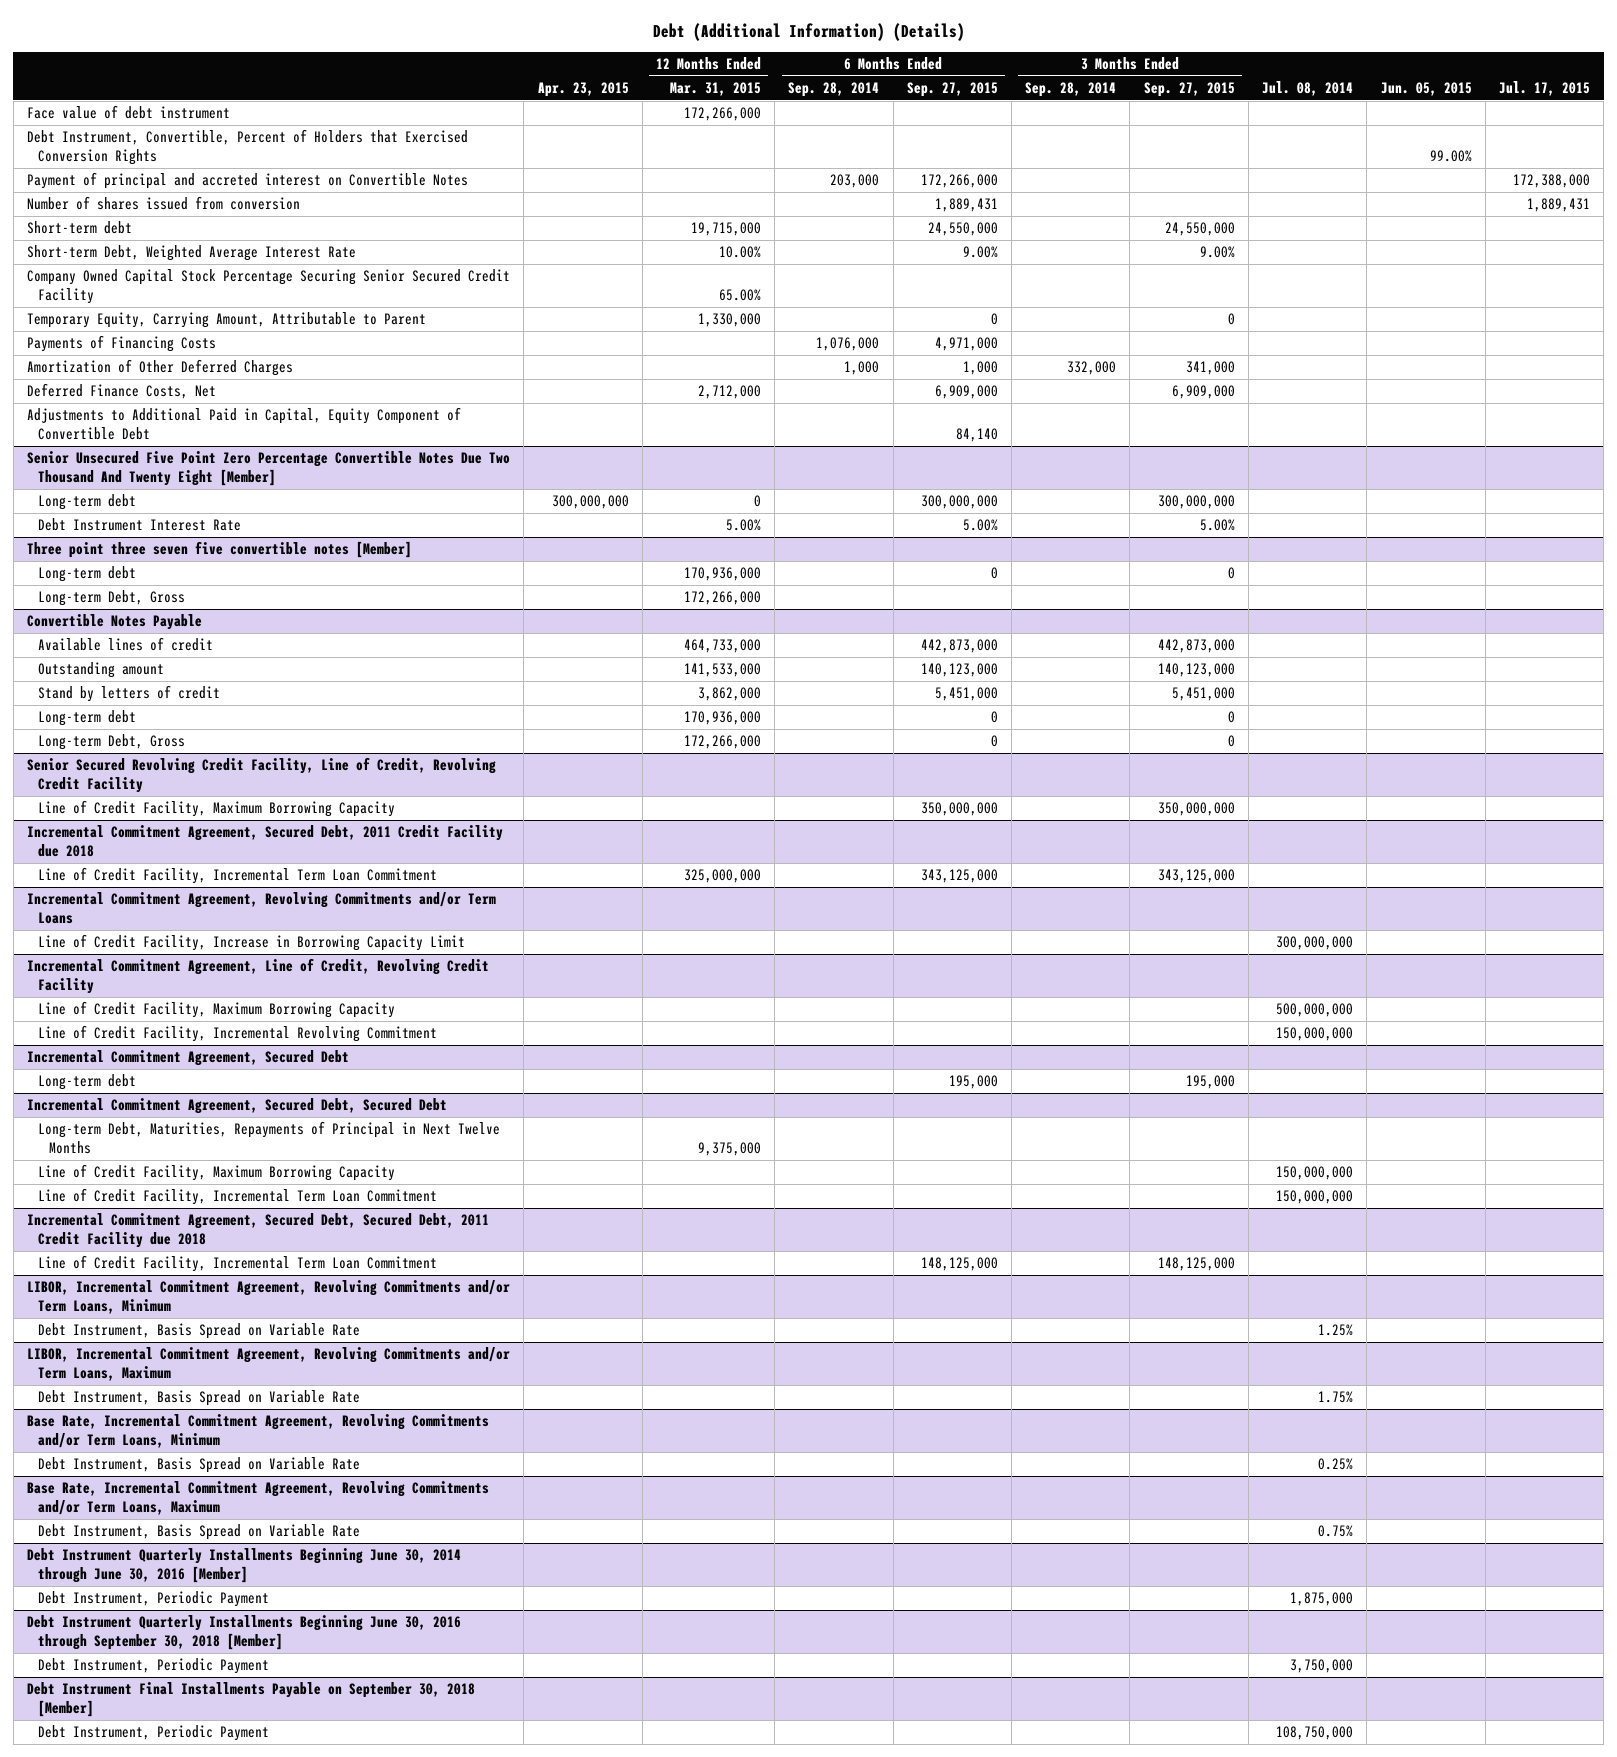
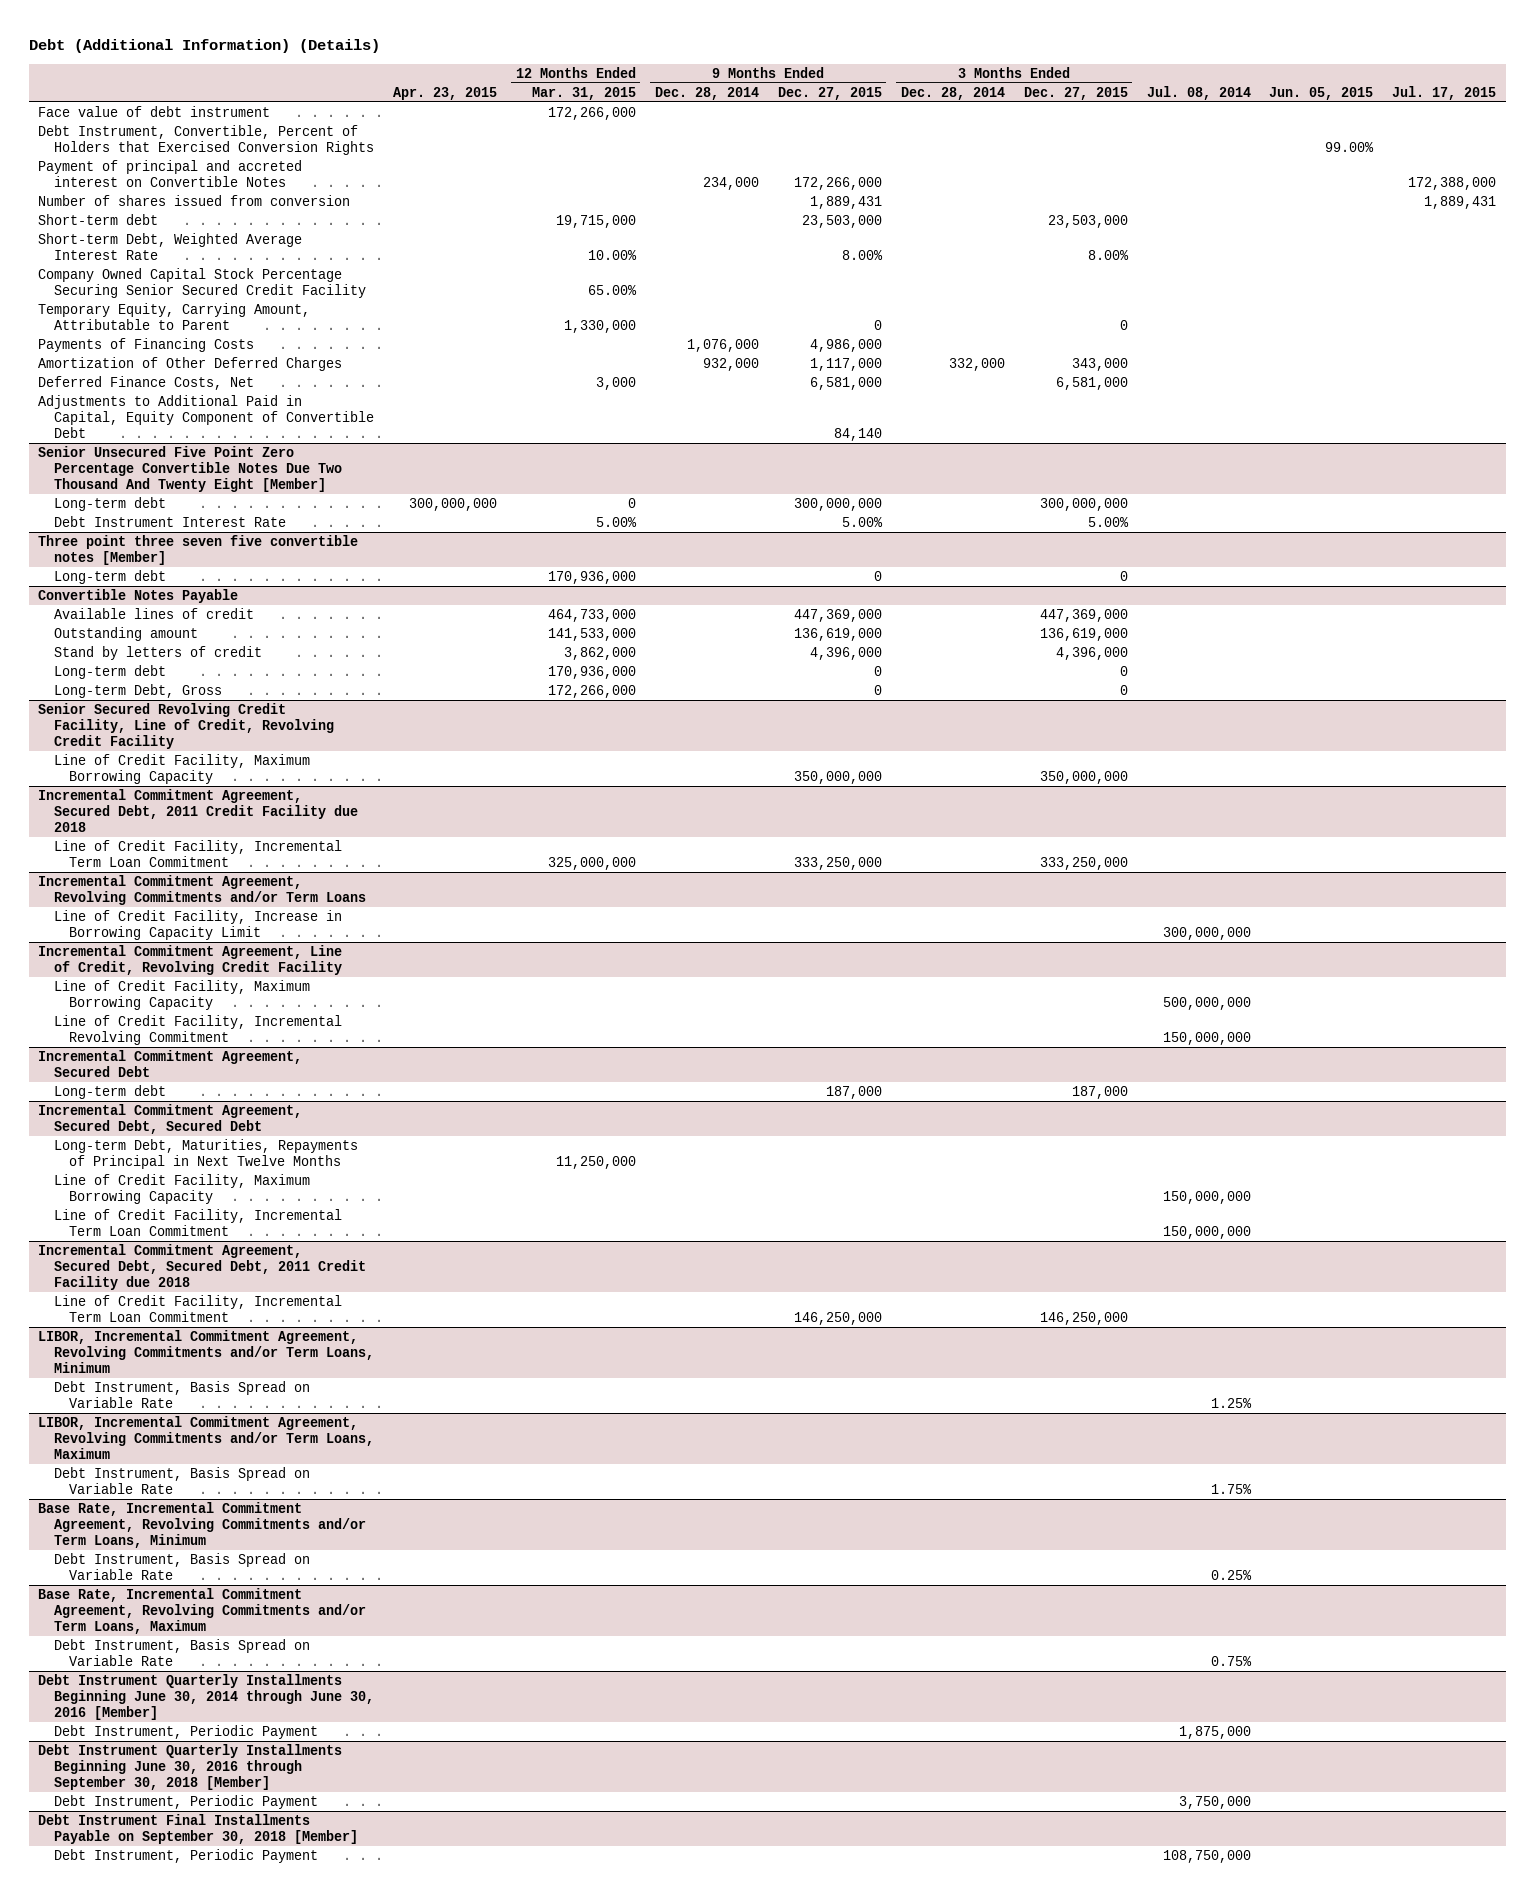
- | Apr. 23, 2015 | 12 Months Ended Mar. 31, 2015 | 6 Months Ended Sep. 28, 2014 | 6 Months Ended Sep. 27, 2015 | 3 Months Ended Sep. 28, 2014 | 3 Months Ended Sep. 27, 2015 | Jul. 08, 2014 | Jun. 05, 2015 | Jul. 17, 2015
+ | Apr. 23, 2015 | 12 Months Ended Mar. 31, 2015 | 9 Months Ended Dec. 28, 2014 | 9 Months Ended Dec. 27, 2015 | 3 Months Ended Dec. 28, 2014 | 3 Months Ended Dec. 27, 2015 | Jul. 08, 2014 | Jun. 05, 2015 | Jul. 17, 2015
- Deferred Finance Costs, Net | | 2,712,000 | | 6,909,000 | | 6,909,000 | | |
+ Deferred Finance Costs, Net | | 3,000 | | 6,581,000 | | 6,581,000 | | |
@ Three point three seven five convertible notes [Member]
- Long-term Debt, Gross | | 172,266,000 | | | | | | |
@ Incremental Commitment Agreement, Secured Debt, Secured Debt
- Long-term Debt, Maturities, Repayments of Principal in Next Twelve Months | | 9,375,000 | | | | | | |
+ Long-term Debt, Maturities, Repayments of Principal in Next Twelve Months | | 11,250,000 | | | | | | |

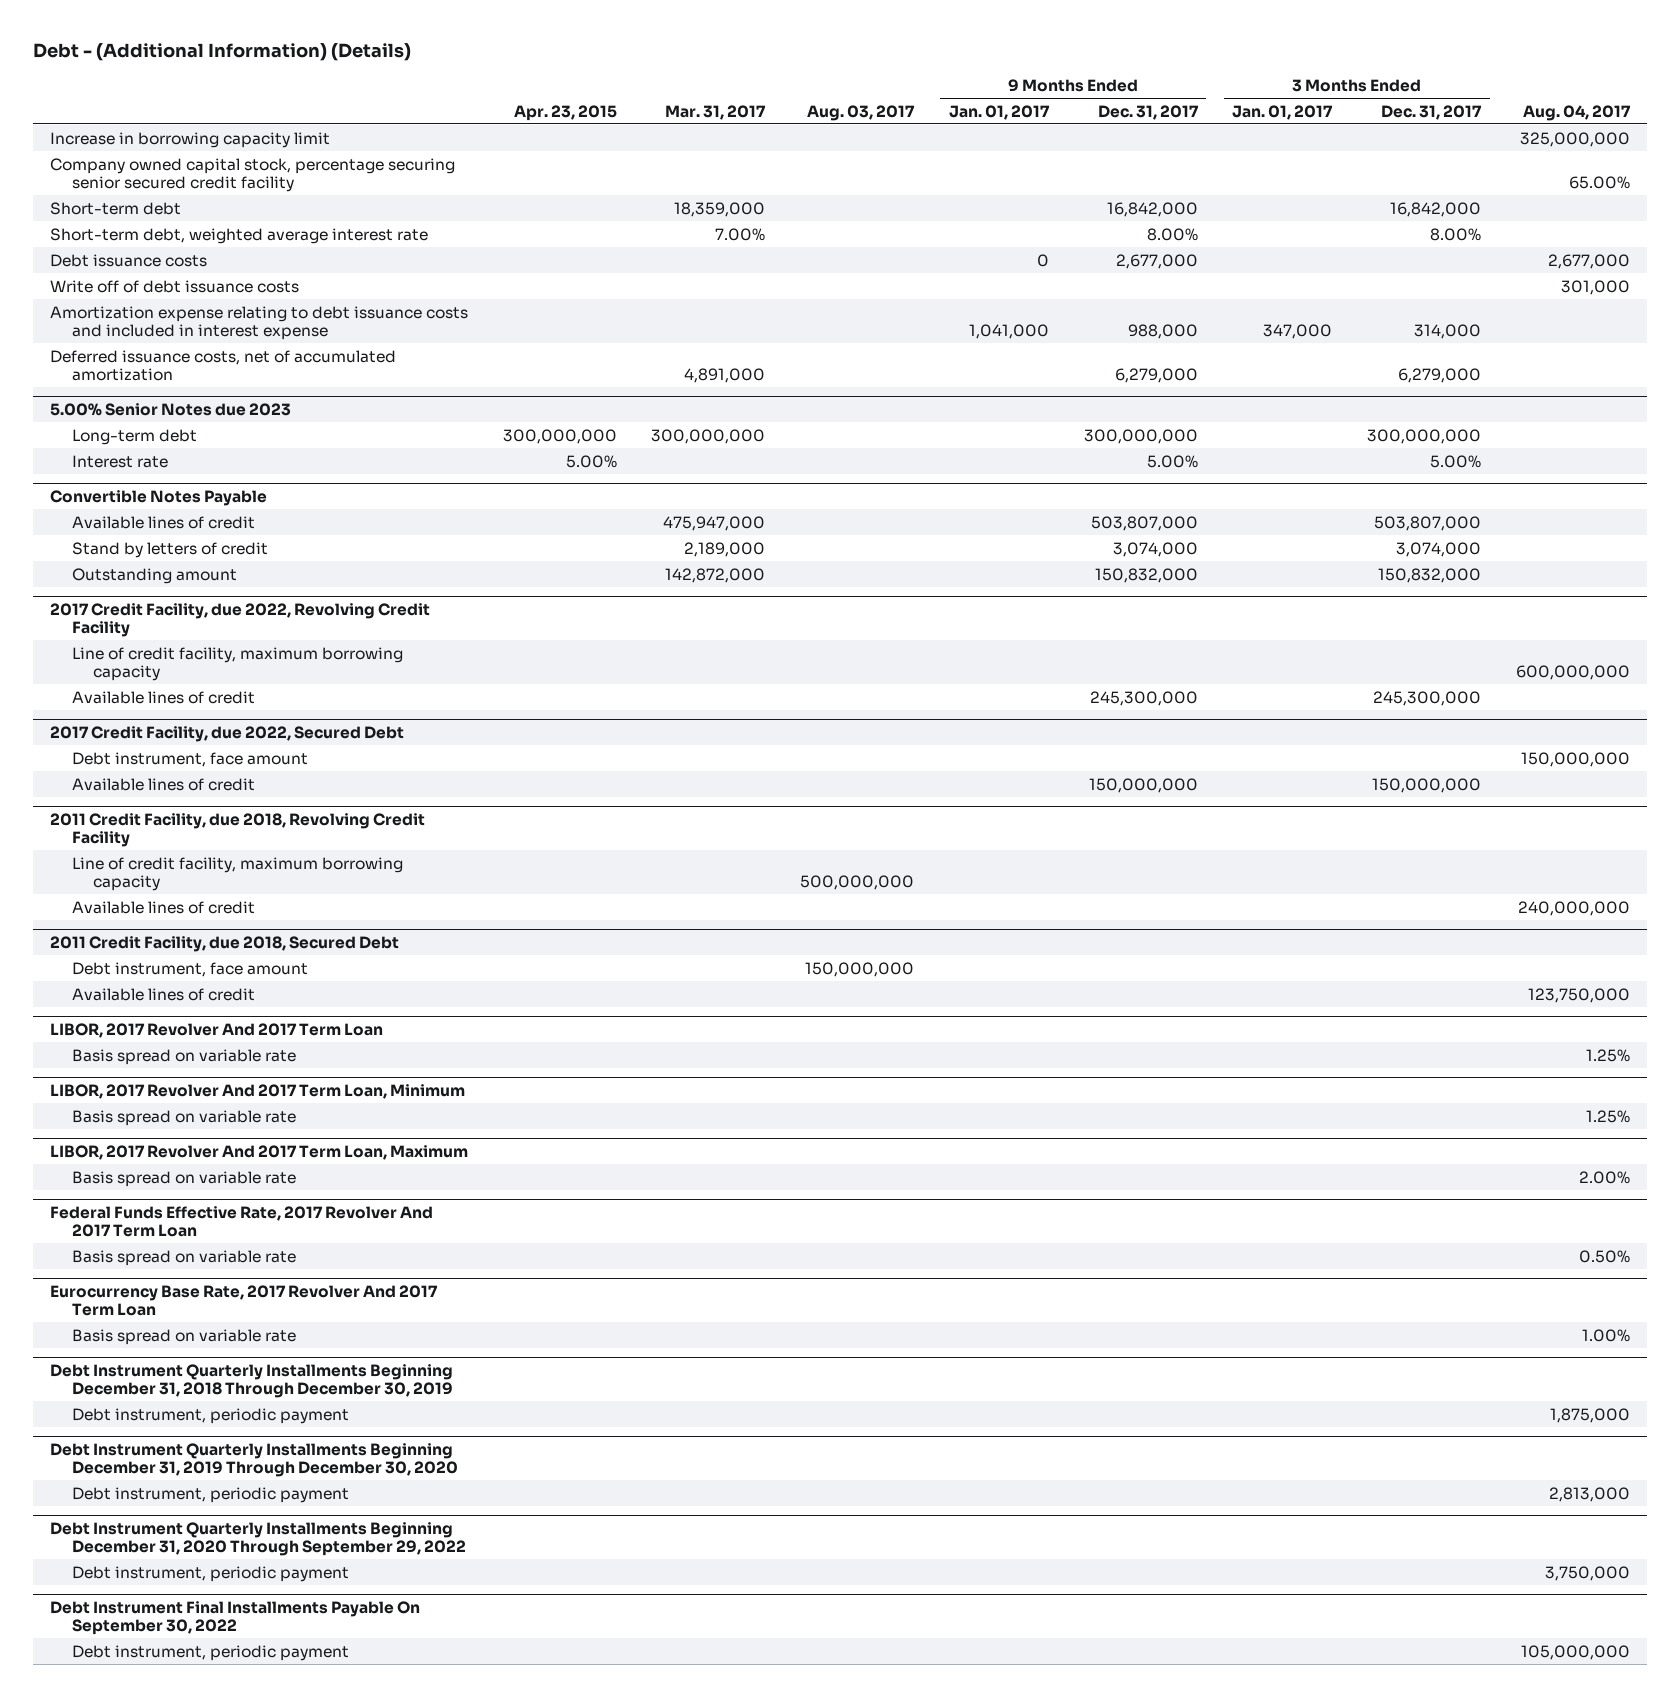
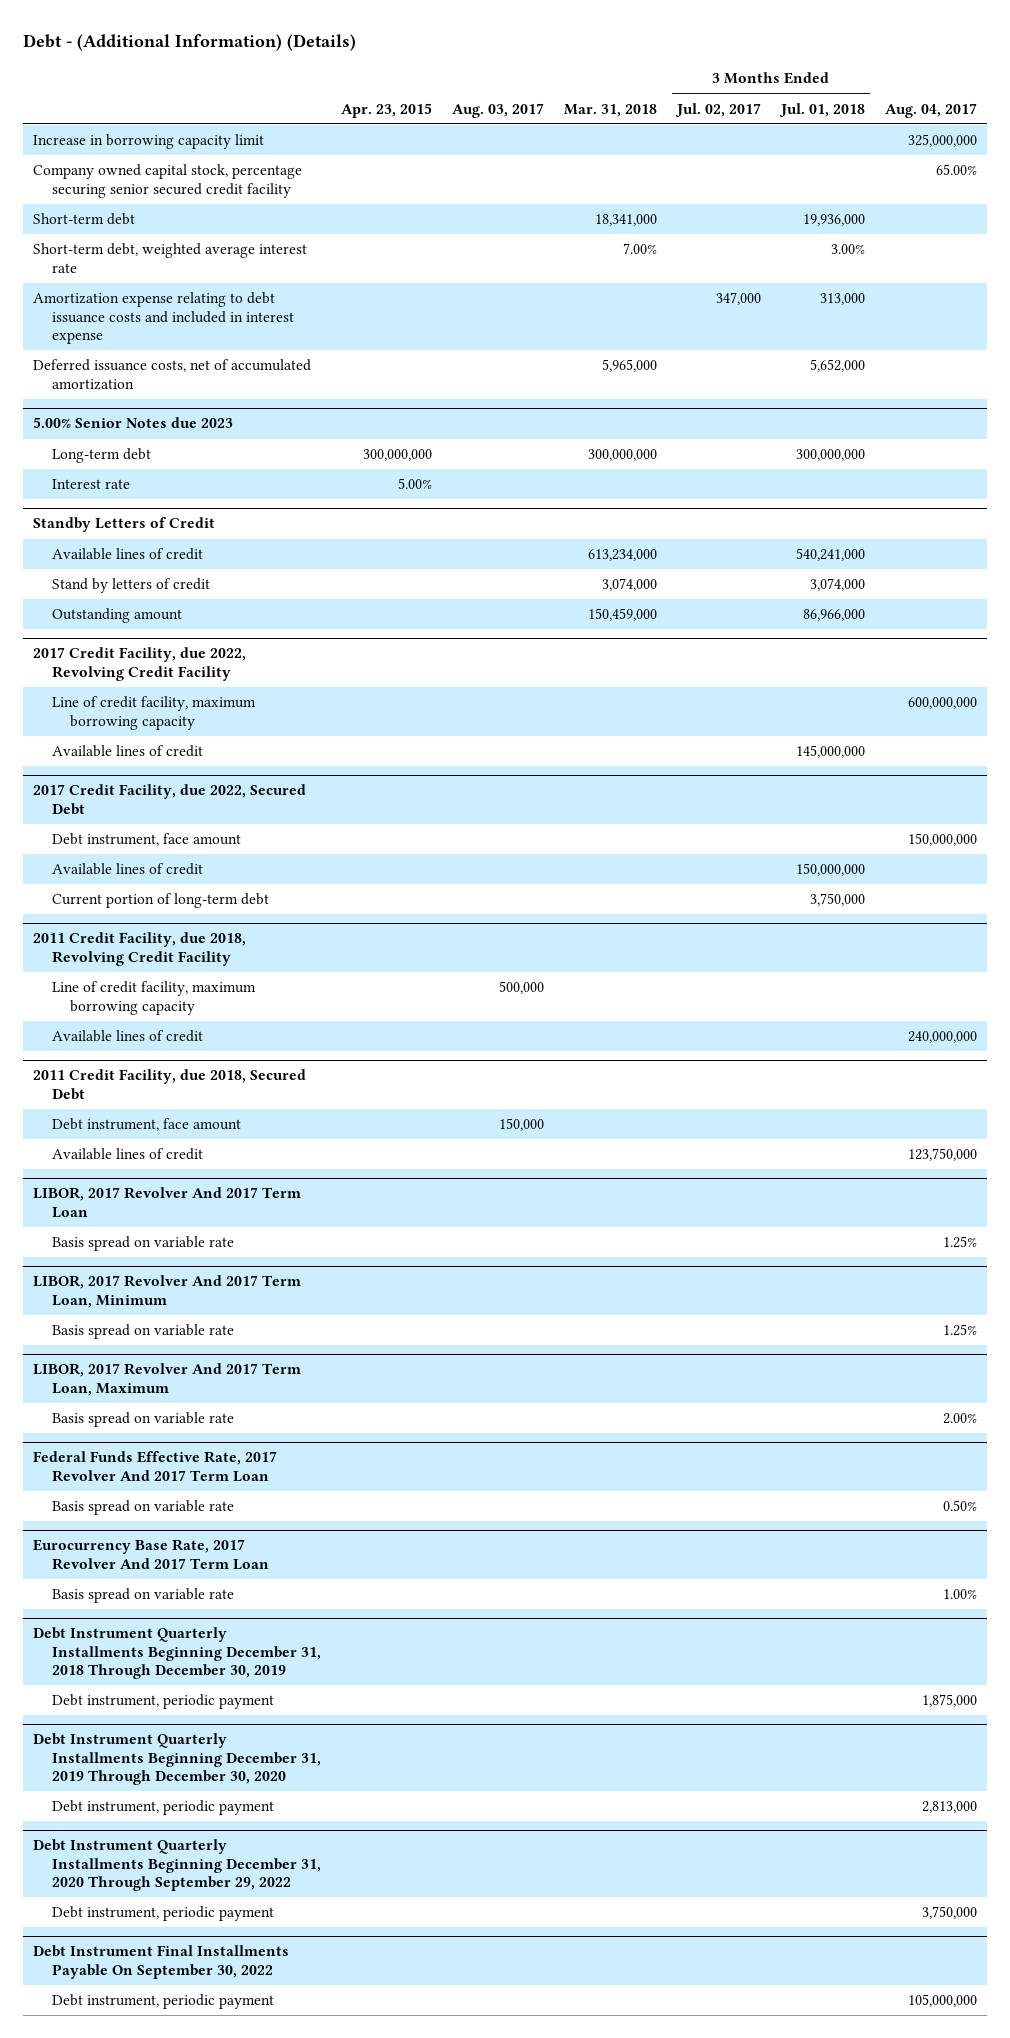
- | Apr. 23, 2015 | Mar. 31, 2017 | Aug. 03, 2017 | 9 Months Ended Jan. 01, 2017 | 9 Months Ended Dec. 31, 2017 | 3 Months Ended Jan. 01, 2017 | 3 Months Ended Dec. 31, 2017 | Aug. 04, 2017
+ | Apr. 23, 2015 | Aug. 03, 2017 | Mar. 31, 2018 | 3 Months Ended Jul. 02, 2017 | 3 Months Ended Jul. 01, 2018 | Aug. 04, 2017
- Debt issuance costs | | | | 0 | 2,677,000 | | | 2,677,000
- Write off of debt issuance costs | | | | | | | | 301,000
- Convertible Notes Payable
+ Standby Letters of Credit
@ 2017 Credit Facility, due 2022, Secured Debt
+ Current portion of long-term debt | | | | | 3,750,000 |
@ 2011 Credit Facility, due 2018, Revolving Credit Facility
- Line of credit facility, maximum borrowing capacity | | | 500,000,000 | | | | |
+ Line of credit facility, maximum borrowing capacity | | 500,000 | | | |
@ 2011 Credit Facility, due 2018, Secured Debt
- Debt instrument, face amount | | | 150,000,000 | | | | |
+ Debt instrument, face amount | | 150,000 | | | |

